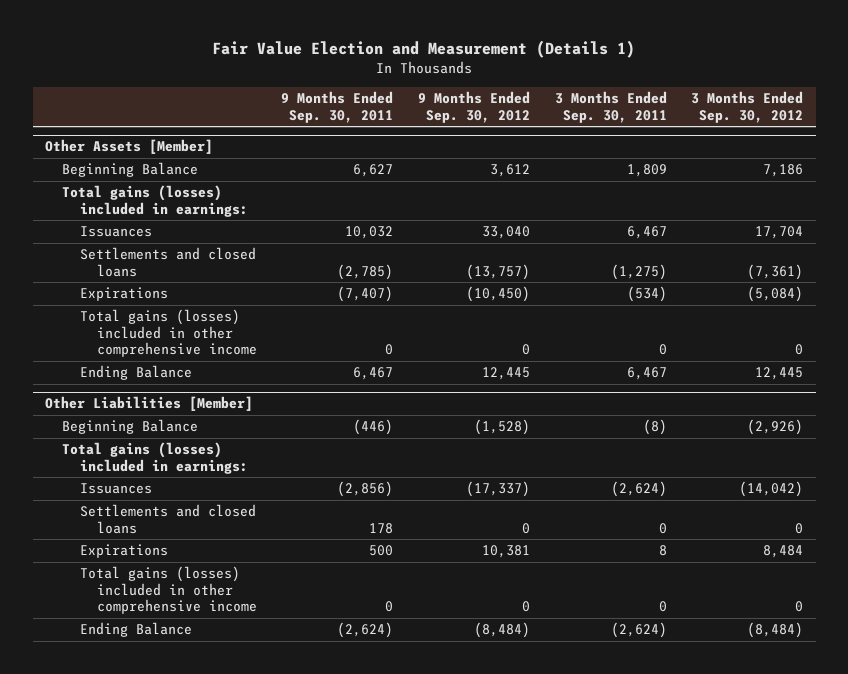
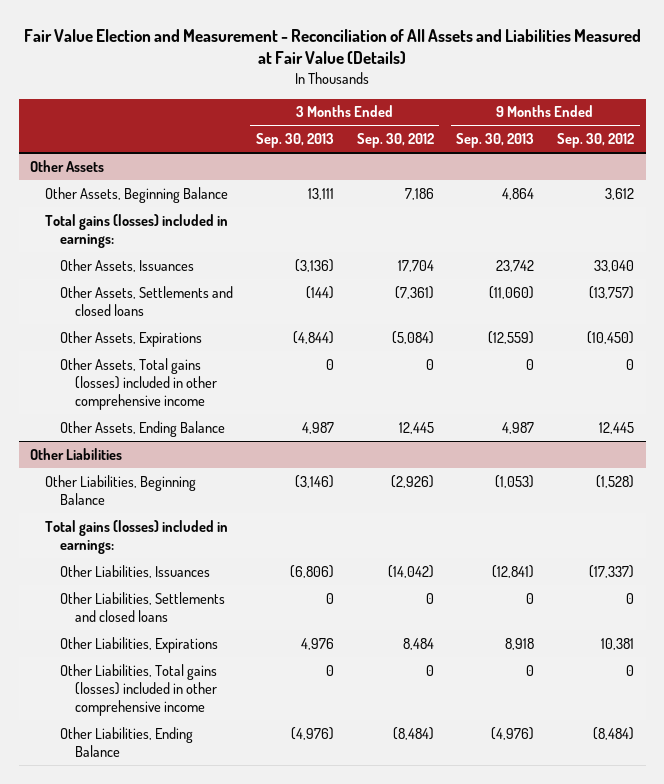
- Fair Value Election and Measurement (Details 1)
+ Fair Value Election and Measurement - Reconciliation of All Assets and Liabilities Measured at Fair Value (Details)
- | 9 Months Ended Sep. 30, 2011 | 9 Months Ended Sep. 30, 2012 | 3 Months Ended Sep. 30, 2011 | 3 Months Ended Sep. 30, 2012
+ | 3 Months Ended Sep. 30, 2013 | 3 Months Ended Sep. 30, 2012 | 9 Months Ended Sep. 30, 2013 | 9 Months Ended Sep. 30, 2012
- Other Assets [Member]
- Beginning Balance | 6,627 | 3,612 | 1,809 | 7,186
+ Other Assets
+ Other Assets, Beginning Balance | 13,111 | 7,186 | 4,864 | 3,612
- Issuances | 10,032 | 33,040 | 6,467 | 17,704
- Settlements and closed loans | (2,785) | (13,757) | (1,275) | (7,361)
- Expirations | (7,407) | (10,450) | (534) | (5,084)
- Total gains (losses) included in other comprehensive income | 0 | 0 | 0 | 0
- Ending Balance | 6,467 | 12,445 | 6,467 | 12,445
- Other Liabilities [Member]
- Beginning Balance | (446) | (1,528) | (8) | (2,926)
+ Other Assets, Issuances | (3,136) | 17,704 | 23,742 | 33,040
+ Other Assets, Settlements and closed loans | (144) | (7,361) | (11,060) | (13,757)
+ Other Assets, Expirations | (4,844) | (5,084) | (12,559) | (10,450)
+ Other Assets, Total gains (losses) included in other comprehensive income | 0 | 0 | 0 | 0
+ Other Assets, Ending Balance | 4,987 | 12,445 | 4,987 | 12,445
+ Other Liabilities
+ Other Liabilities, Beginning Balance | (3,146) | (2,926) | (1,053) | (1,528)
- Issuances | (2,856) | (17,337) | (2,624) | (14,042)
- Settlements and closed loans | 178 | 0 | 0 | 0
- Expirations | 500 | 10,381 | 8 | 8,484
- Total gains (losses) included in other comprehensive income | 0 | 0 | 0 | 0
- Ending Balance | (2,624) | (8,484) | (2,624) | (8,484)
+ Other Liabilities, Issuances | (6,806) | (14,042) | (12,841) | (17,337)
+ Other Liabilities, Settlements and closed loans | 0 | 0 | 0 | 0
+ Other Liabilities, Expirations | 4,976 | 8,484 | 8,918 | 10,381
+ Other Liabilities, Total gains (losses) included in other comprehensive income | 0 | 0 | 0 | 0
+ Other Liabilities, Ending Balance | (4,976) | (8,484) | (4,976) | (8,484)

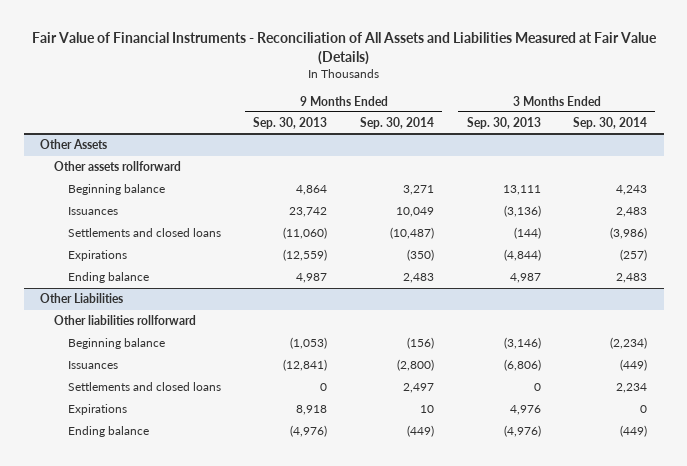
- Fair Value Election and Measurement - Reconciliation of All Assets and Liabilities Measured at Fair Value (Details)
+ Fair Value of Financial Instruments - Reconciliation of All Assets and Liabilities Measured at Fair Value (Details)
- | 3 Months Ended Sep. 30, 2013 | 3 Months Ended Sep. 30, 2012 | 9 Months Ended Sep. 30, 2013 | 9 Months Ended Sep. 30, 2012
+ | 9 Months Ended Sep. 30, 2013 | 9 Months Ended Sep. 30, 2014 | 3 Months Ended Sep. 30, 2013 | 3 Months Ended Sep. 30, 2014
@ Other Assets
- Other Assets, Beginning Balance | 13,111 | 7,186 | 4,864 | 3,612
- Total gains (losses) included in earnings:
- Other Assets, Issuances | (3,136) | 17,704 | 23,742 | 33,040
- Other Assets, Settlements and closed loans | (144) | (7,361) | (11,060) | (13,757)
- Other Assets, Expirations | (4,844) | (5,084) | (12,559) | (10,450)
- Other Assets, Total gains (losses) included in other comprehensive income | 0 | 0 | 0 | 0
- Other Assets, Ending Balance | 4,987 | 12,445 | 4,987 | 12,445
+ Other assets rollforward
+ Beginning balance | 4,864 | 3,271 | 13,111 | 4,243
+ Issuances | 23,742 | 10,049 | (3,136) | 2,483
+ Settlements and closed loans | (11,060) | (10,487) | (144) | (3,986)
+ Expirations | (12,559) | (350) | (4,844) | (257)
+ Ending balance | 4,987 | 2,483 | 4,987 | 2,483
@ Other Liabilities
- Other Liabilities, Beginning Balance | (3,146) | (2,926) | (1,053) | (1,528)
- Total gains (losses) included in earnings:
- Other Liabilities, Issuances | (6,806) | (14,042) | (12,841) | (17,337)
- Other Liabilities, Settlements and closed loans | 0 | 0 | 0 | 0
- Other Liabilities, Expirations | 4,976 | 8,484 | 8,918 | 10,381
- Other Liabilities, Total gains (losses) included in other comprehensive income | 0 | 0 | 0 | 0
- Other Liabilities, Ending Balance | (4,976) | (8,484) | (4,976) | (8,484)
+ Other liabilities rollforward
+ Beginning balance | (1,053) | (156) | (3,146) | (2,234)
+ Issuances | (12,841) | (2,800) | (6,806) | (449)
+ Settlements and closed loans | 0 | 2,497 | 0 | 2,234
+ Expirations | 8,918 | 10 | 4,976 | 0
+ Ending balance | (4,976) | (449) | (4,976) | (449)

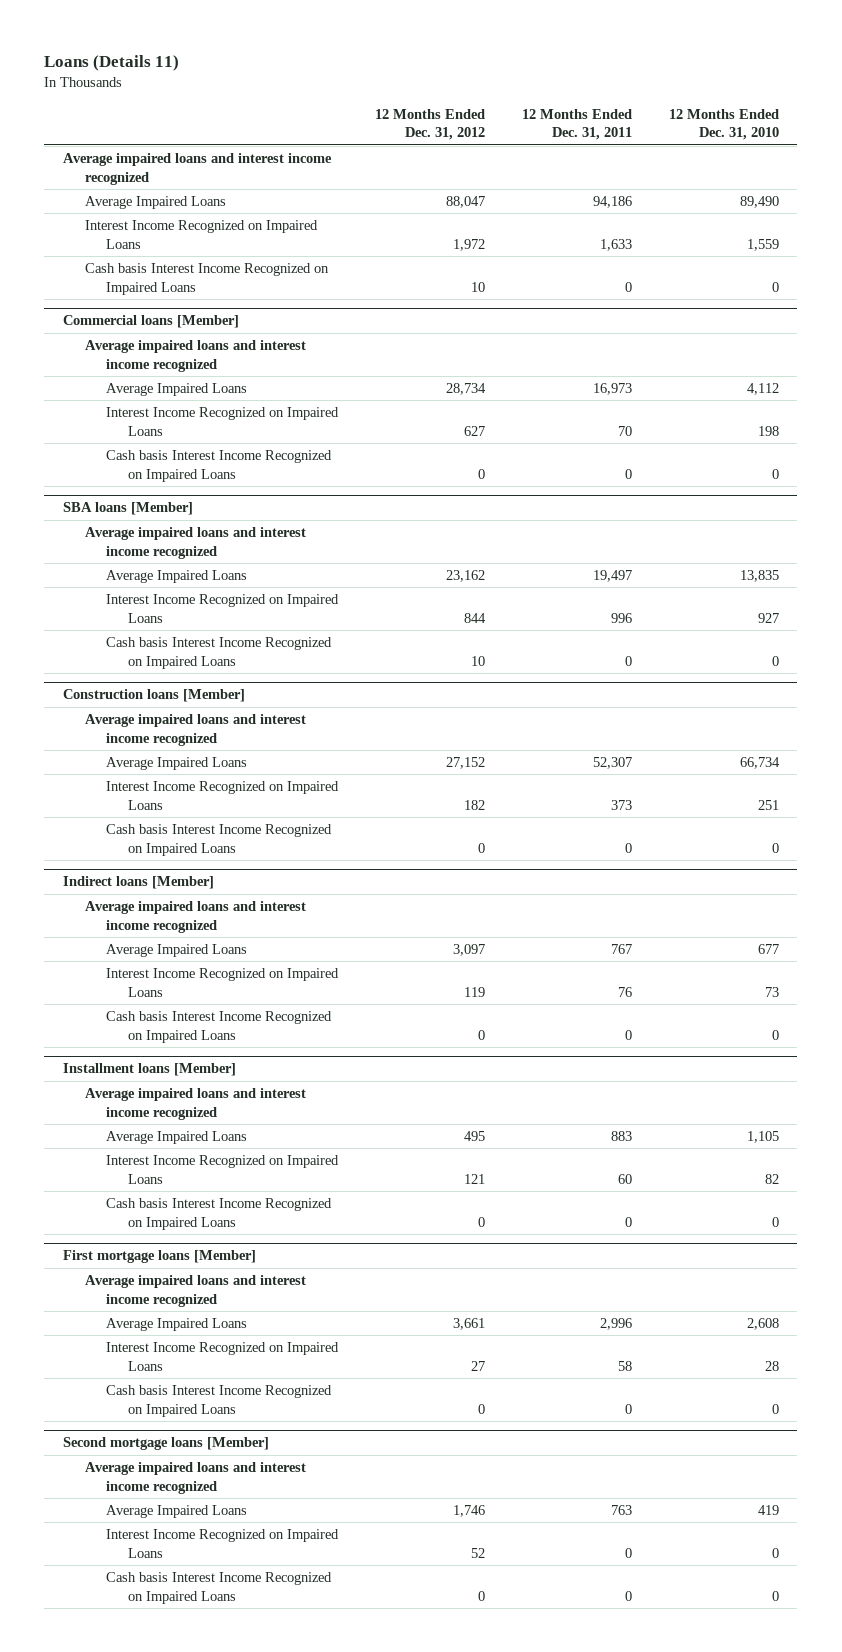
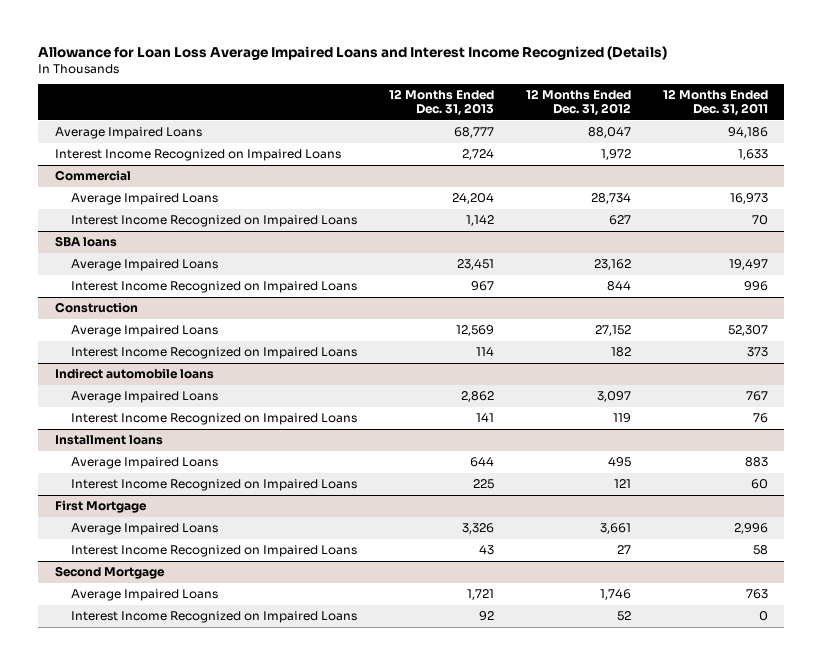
- Loans (Details 11)
+ Allowance for Loan Loss Average Impaired Loans and Interest Income Recognized (Details)
- | 12 Months Ended Dec. 31, 2012 | 12 Months Ended Dec. 31, 2011 | 12 Months Ended Dec. 31, 2010
+ | 12 Months Ended Dec. 31, 2013 | 12 Months Ended Dec. 31, 2012 | 12 Months Ended Dec. 31, 2011
- Average impaired loans and interest income recognized
- Cash basis Interest Income Recognized on Impaired Loans | 10 | 0 | 0
- Commercial loans [Member]
- Average impaired loans and interest income recognized
+ Commercial
- Cash basis Interest Income Recognized on Impaired Loans | 0 | 0 | 0
- SBA loans [Member]
- Average impaired loans and interest income recognized
+ SBA loans
- Cash basis Interest Income Recognized on Impaired Loans | 10 | 0 | 0
- Construction loans [Member]
- Average impaired loans and interest income recognized
+ Construction
- Cash basis Interest Income Recognized on Impaired Loans | 0 | 0 | 0
- Indirect loans [Member]
- Average impaired loans and interest income recognized
+ Indirect automobile loans
- Cash basis Interest Income Recognized on Impaired Loans | 0 | 0 | 0
- Installment loans [Member]
- Average impaired loans and interest income recognized
+ Installment loans
- Cash basis Interest Income Recognized on Impaired Loans | 0 | 0 | 0
- First mortgage loans [Member]
- Average impaired loans and interest income recognized
+ First Mortgage
- Cash basis Interest Income Recognized on Impaired Loans | 0 | 0 | 0
- Second mortgage loans [Member]
- Average impaired loans and interest income recognized
+ Second Mortgage
- Cash basis Interest Income Recognized on Impaired Loans | 0 | 0 | 0

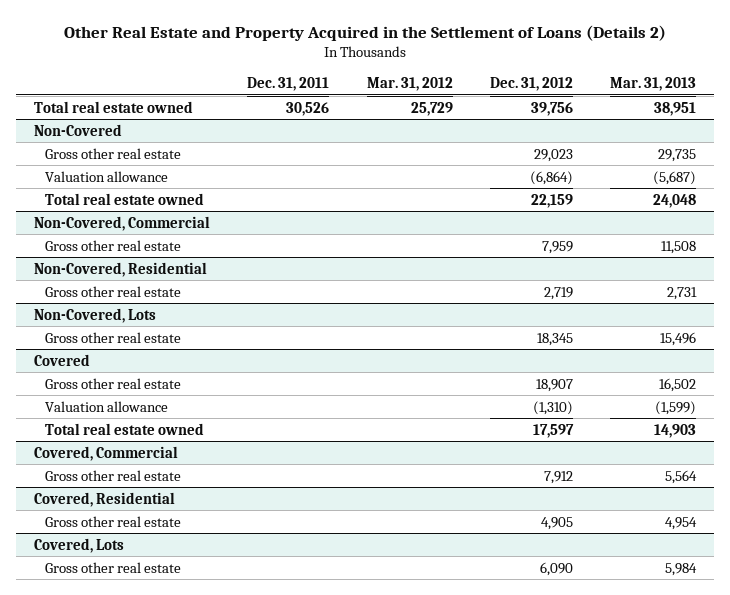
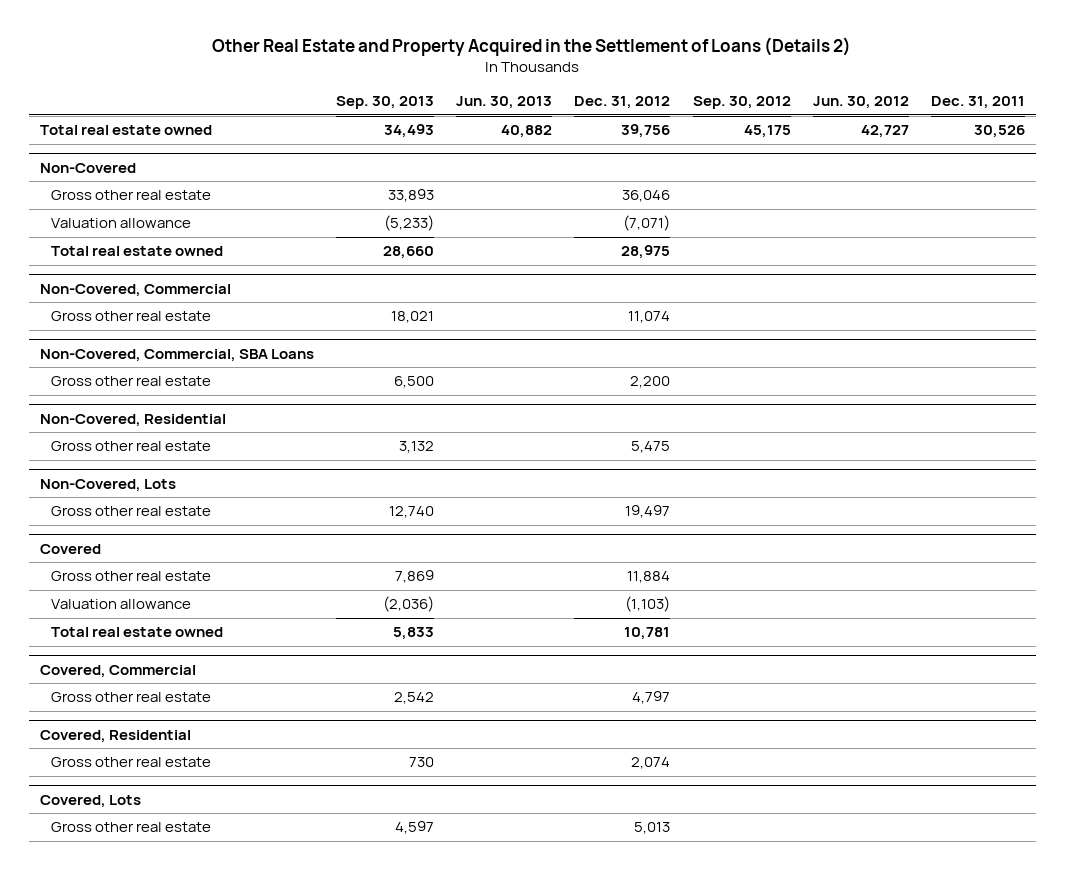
- | Dec. 31, 2011 | Mar. 31, 2012 | Dec. 31, 2012 | Mar. 31, 2013
+ | Sep. 30, 2013 | Jun. 30, 2013 | Dec. 31, 2012 | Sep. 30, 2012 | Jun. 30, 2012 | Dec. 31, 2011
@ Non-Covered
- Gross other real estate | | | 29,023 | 29,735
- Valuation allowance | | | (6,864) | (5,687)
- Total real estate owned | | | 22,159 | 24,048
+ Gross other real estate | 33,893 | | 36,046 | | |
+ Valuation allowance | (5,233) | | (7,071) | | |
+ Total real estate owned | 28,660 | | 28,975 | | |
@ Non-Covered, Commercial
- Gross other real estate | | | 7,959 | 11,508
+ Gross other real estate | 18,021 | | 11,074 | | |
+ Non-Covered, Commercial, SBA Loans
+ Gross other real estate | 6,500 | | 2,200 | | |
@ Non-Covered, Residential
- Gross other real estate | | | 2,719 | 2,731
+ Gross other real estate | 3,132 | | 5,475 | | |
@ Non-Covered, Lots
- Gross other real estate | | | 18,345 | 15,496
+ Gross other real estate | 12,740 | | 19,497 | | |
@ Covered
- Gross other real estate | | | 18,907 | 16,502
- Valuation allowance | | | (1,310) | (1,599)
- Total real estate owned | | | 17,597 | 14,903
+ Gross other real estate | 7,869 | | 11,884 | | |
+ Valuation allowance | (2,036) | | (1,103) | | |
+ Total real estate owned | 5,833 | | 10,781 | | |
@ Covered, Commercial
- Gross other real estate | | | 7,912 | 5,564
+ Gross other real estate | 2,542 | | 4,797 | | |
@ Covered, Residential
- Gross other real estate | | | 4,905 | 4,954
+ Gross other real estate | 730 | | 2,074 | | |
@ Covered, Lots
- Gross other real estate | | | 6,090 | 5,984
+ Gross other real estate | 4,597 | | 5,013 | | |

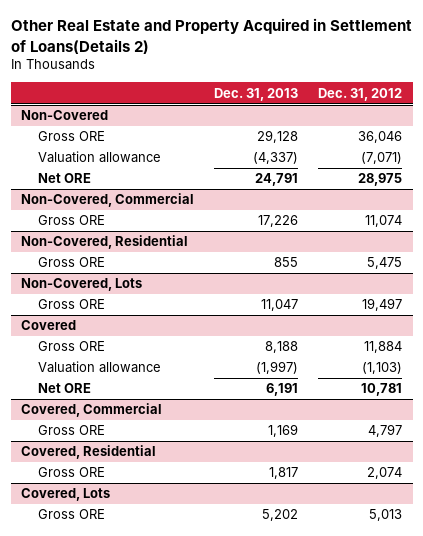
- Other Real Estate and Property Acquired in the Settlement of Loans (Details 2)
+ Other Real Estate and Property Acquired in Settlement of Loans(Details 2)
- | Sep. 30, 2013 | Jun. 30, 2013 | Dec. 31, 2012 | Sep. 30, 2012 | Jun. 30, 2012 | Dec. 31, 2011
+ | Dec. 31, 2013 | Dec. 31, 2012
- Total real estate owned | 34,493 | 40,882 | 39,756 | 45,175 | 42,727 | 30,526
@ Non-Covered
- Gross other real estate | 33,893 | | 36,046 | | |
+ Gross ORE | 29,128 | 36,046
- Total real estate owned | 28,660 | | 28,975 | | |
+ Net ORE | 24,791 | 28,975
@ Non-Covered, Commercial
- Gross other real estate | 18,021 | | 11,074 | | |
- Non-Covered, Commercial, SBA Loans
- Gross other real estate | 6,500 | | 2,200 | | |
@ Non-Covered, Commercial
+ Gross ORE | 17,226 | 11,074
@ Non-Covered, Residential
- Gross other real estate | 3,132 | | 5,475 | | |
+ Gross ORE | 855 | 5,475
@ Non-Covered, Lots
- Gross other real estate | 12,740 | | 19,497 | | |
+ Gross ORE | 11,047 | 19,497
@ Covered
- Gross other real estate | 7,869 | | 11,884 | | |
+ Gross ORE | 8,188 | 11,884
- Total real estate owned | 5,833 | | 10,781 | | |
+ Net ORE | 6,191 | 10,781
@ Covered, Commercial
- Gross other real estate | 2,542 | | 4,797 | | |
+ Gross ORE | 1,169 | 4,797
@ Covered, Residential
- Gross other real estate | 730 | | 2,074 | | |
+ Gross ORE | 1,817 | 2,074
@ Covered, Lots
- Gross other real estate | 4,597 | | 5,013 | | |
+ Gross ORE | 5,202 | 5,013

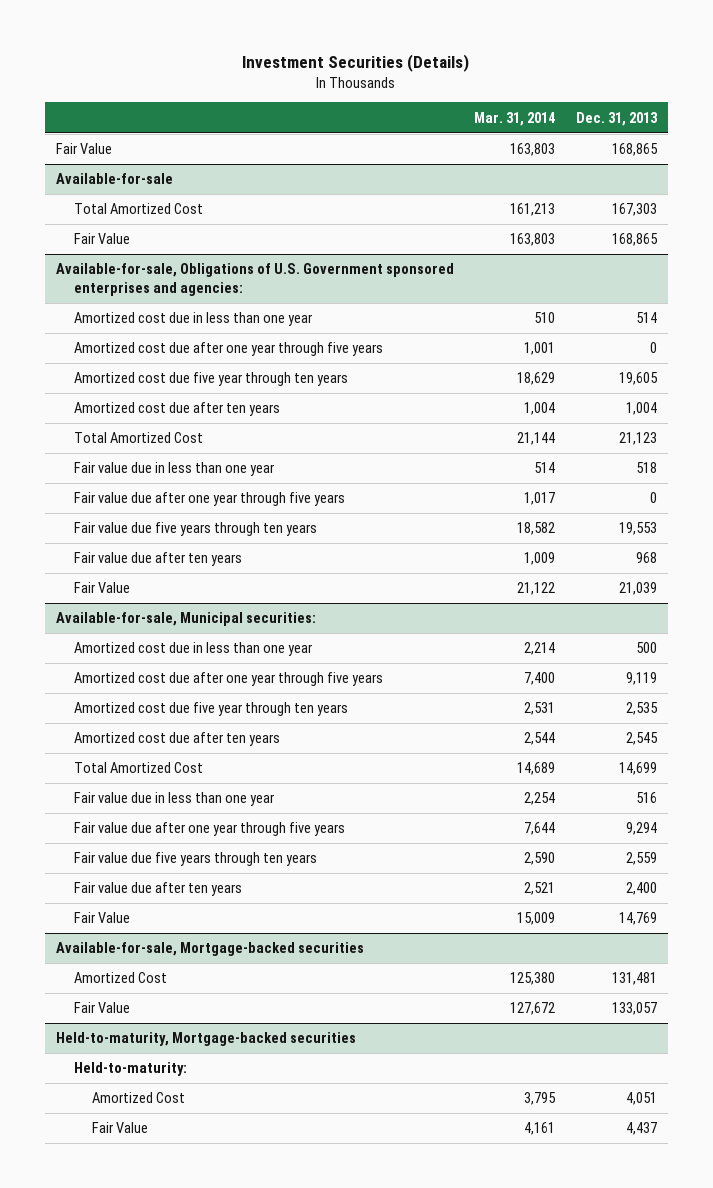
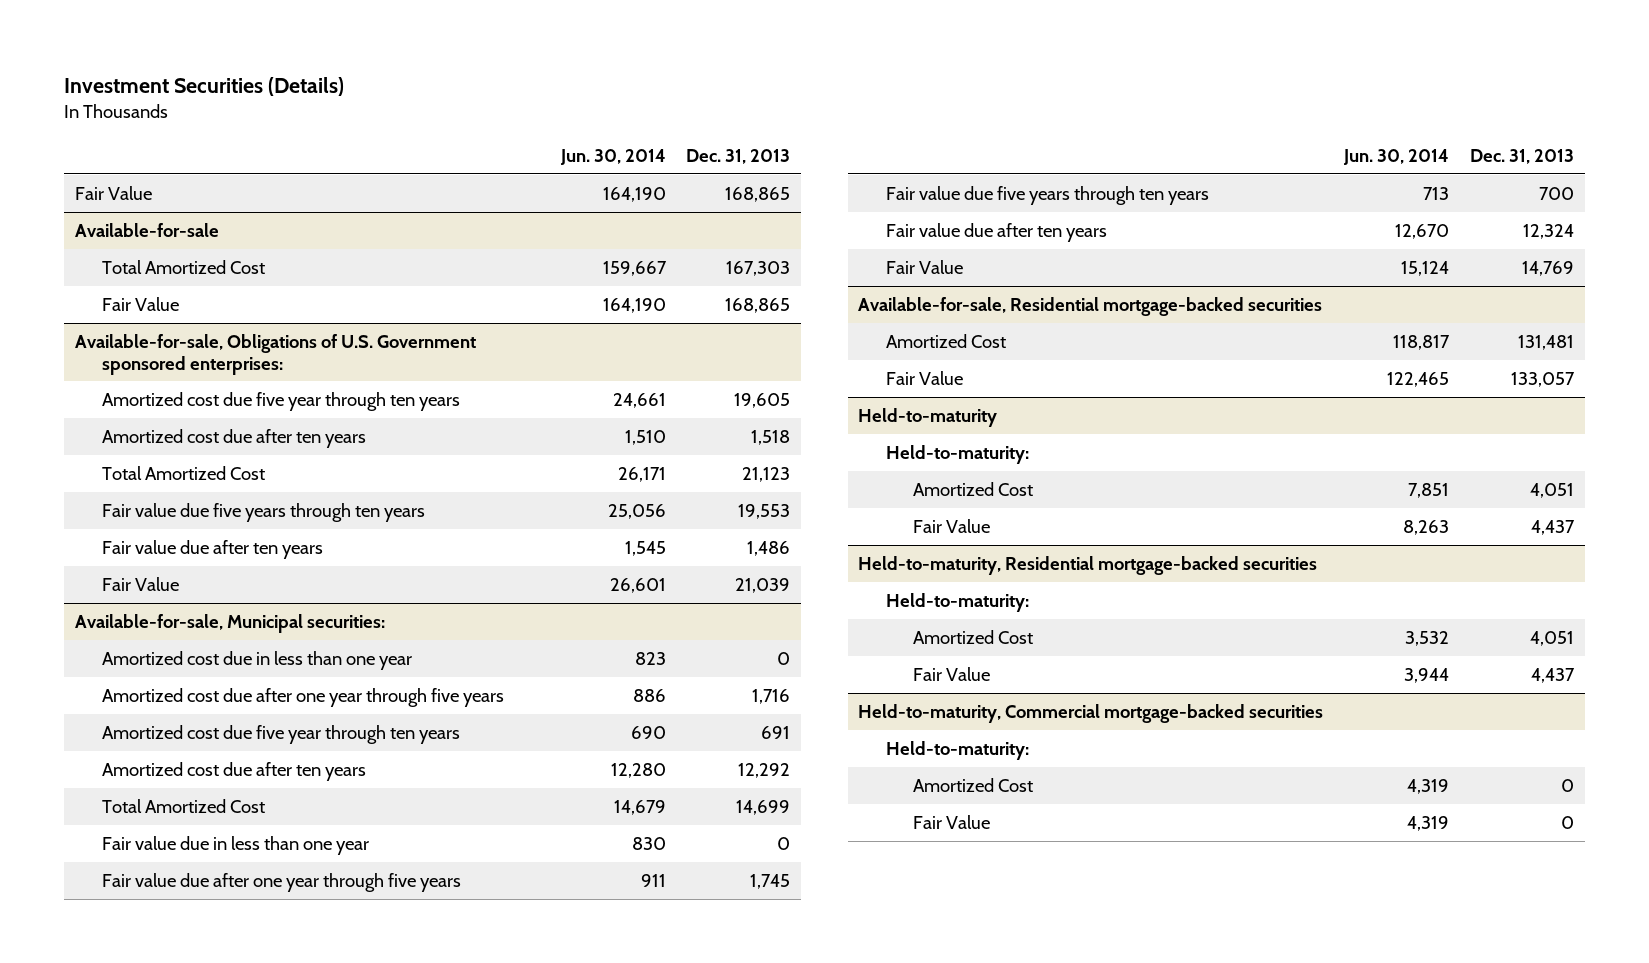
- | Mar. 31, 2014 | Dec. 31, 2013
+ | Jun. 30, 2014 | Dec. 31, 2013
- Available-for-sale, Obligations of U.S. Government sponsored enterprises and agencies:
- Amortized cost due in less than one year | 510 | 514
- Amortized cost due after one year through five years | 1,001 | 0
+ Available-for-sale, Obligations of U.S. Government sponsored enterprises:
- Amortized cost due after ten years | 1,004 | 1,004
+ Amortized cost due after ten years | 1,510 | 1,518
- Fair value due in less than one year | 514 | 518
- Fair value due after one year through five years | 1,017 | 0
- Fair value due after ten years | 1,009 | 968
+ Fair value due after ten years | 1,545 | 1,486
@ Available-for-sale, Municipal securities:
- Amortized cost due in less than one year | 2,214 | 500
- Amortized cost due after one year through five years | 7,400 | 9,119
- Amortized cost due five year through ten years | 2,531 | 2,535
- Amortized cost due after ten years | 2,544 | 2,545
+ Amortized cost due in less than one year | 823 | 0
+ Amortized cost due after one year through five years | 886 | 1,716
+ Amortized cost due five year through ten years | 690 | 691
+ Amortized cost due after ten years | 12,280 | 12,292
- Fair value due in less than one year | 2,254 | 516
- Fair value due after one year through five years | 7,644 | 9,294
- Fair value due five years through ten years | 2,590 | 2,559
- Fair value due after ten years | 2,521 | 2,400
+ Fair value due in less than one year | 830 | 0
+ Fair value due after one year through five years | 911 | 1,745
+ Fair value due five years through ten years | 713 | 700
+ Fair value due after ten years | 12,670 | 12,324
- Available-for-sale, Mortgage-backed securities
+ Available-for-sale, Residential mortgage-backed securities
- Held-to-maturity, Mortgage-backed securities
+ Held-to-maturity
+ Held-to-maturity, Residential mortgage-backed securities
+ Held-to-maturity:
+ Amortized Cost | 3,532 | 4,051
+ Fair Value | 3,944 | 4,437
+ Held-to-maturity, Commercial mortgage-backed securities
+ Held-to-maturity:
+ Amortized Cost | 4,319 | 0
+ Fair Value | 4,319 | 0

